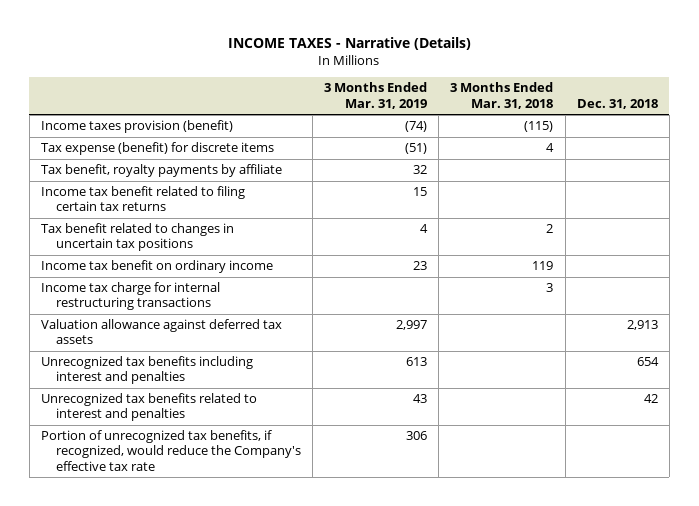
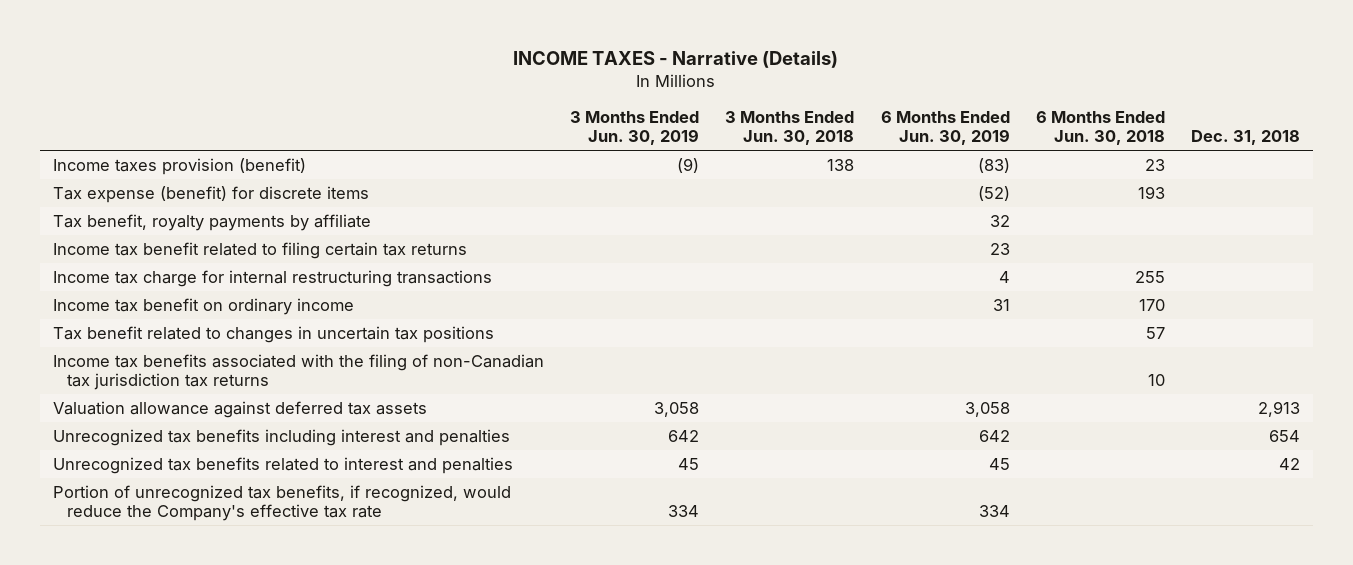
- | 3 Months Ended Mar. 31, 2019 | 3 Months Ended Mar. 31, 2018 | Dec. 31, 2018
+ | 3 Months Ended Jun. 30, 2019 | 3 Months Ended Jun. 30, 2018 | 6 Months Ended Jun. 30, 2019 | 6 Months Ended Jun. 30, 2018 | Dec. 31, 2018
moved down: Income tax benefit on ordinary income | | | 31 | 170 |
moved down: Tax benefit related to changes in uncertain tax positions | | | | 57 |
+ Income tax benefits associated with the filing of non-Canadian tax jurisdiction tax returns | | | | 10 |

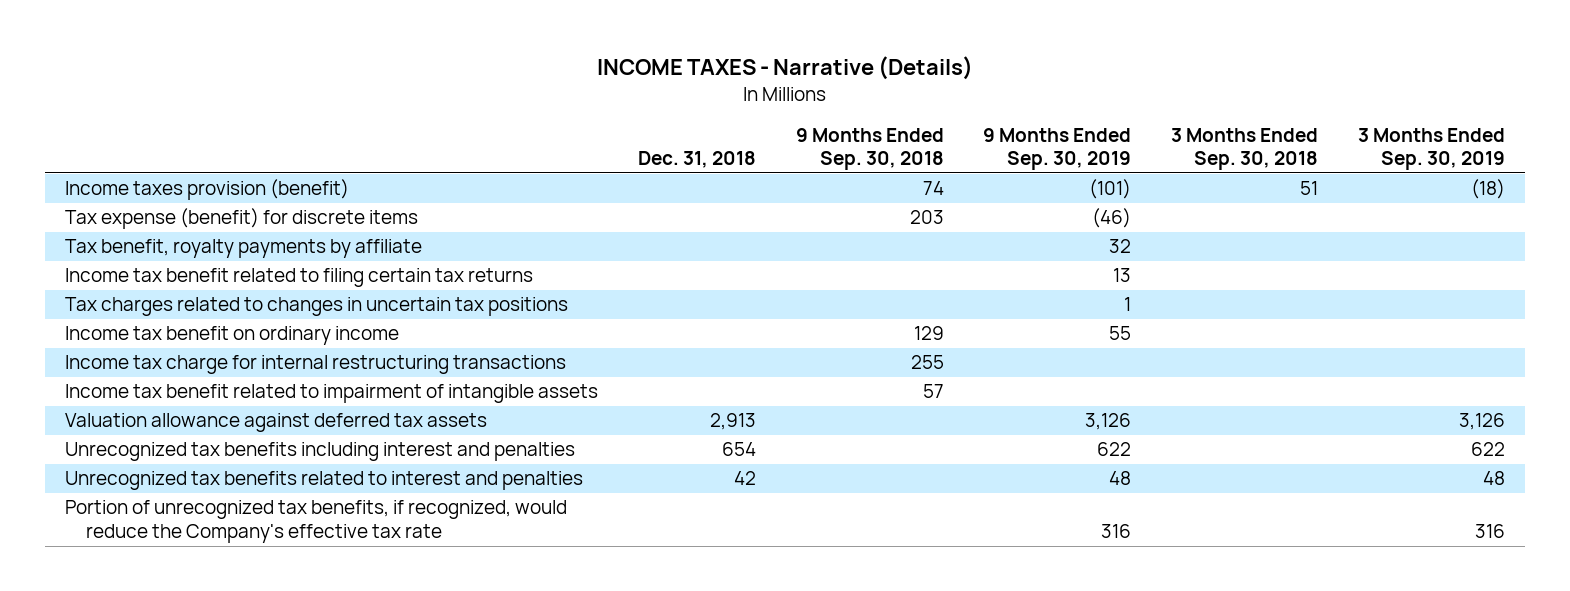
- | 3 Months Ended Jun. 30, 2019 | 3 Months Ended Jun. 30, 2018 | 6 Months Ended Jun. 30, 2019 | 6 Months Ended Jun. 30, 2018 | Dec. 31, 2018
+ | Dec. 31, 2018 | 9 Months Ended Sep. 30, 2018 | 9 Months Ended Sep. 30, 2019 | 3 Months Ended Sep. 30, 2018 | 3 Months Ended Sep. 30, 2019
+ Tax charges related to changes in uncertain tax positions | | | 1 | |
- Tax benefit related to changes in uncertain tax positions | | | | 57 |
- Income tax benefits associated with the filing of non-Canadian tax jurisdiction tax returns | | | | 10 |
moved down: Income tax charge for internal restructuring transactions | | 255 | | |
+ Income tax benefit related to impairment of intangible assets | | 57 | | |

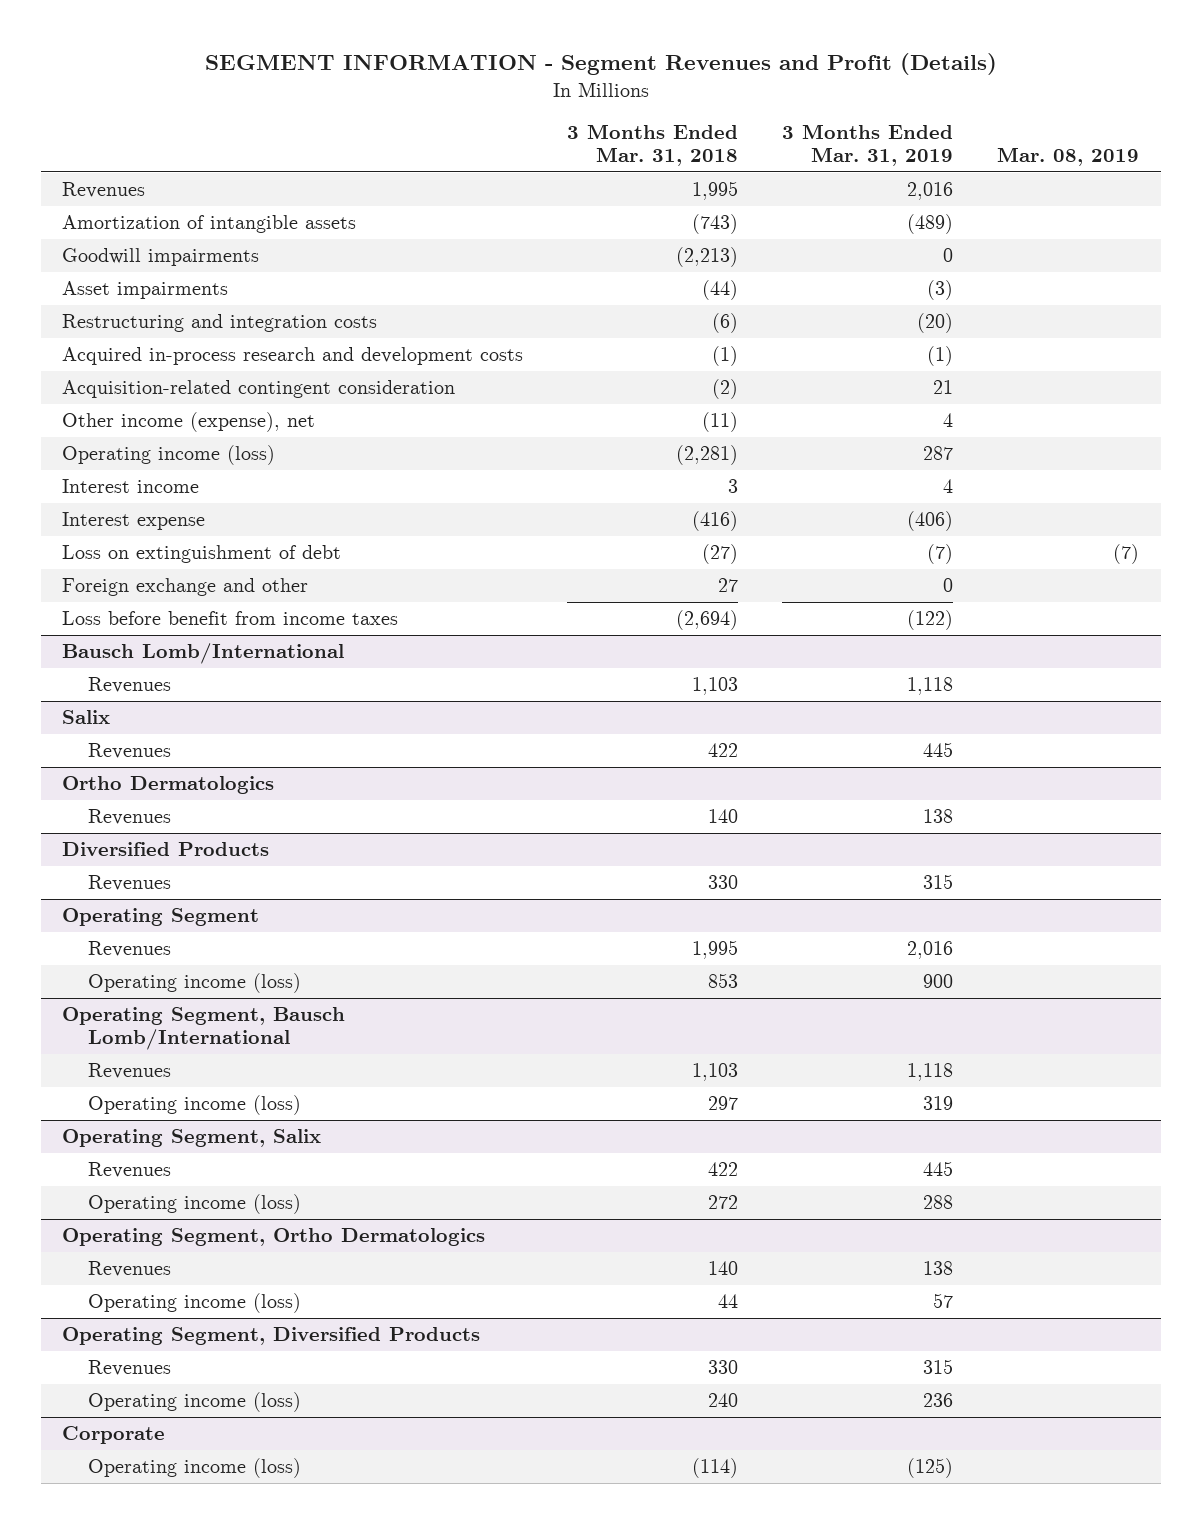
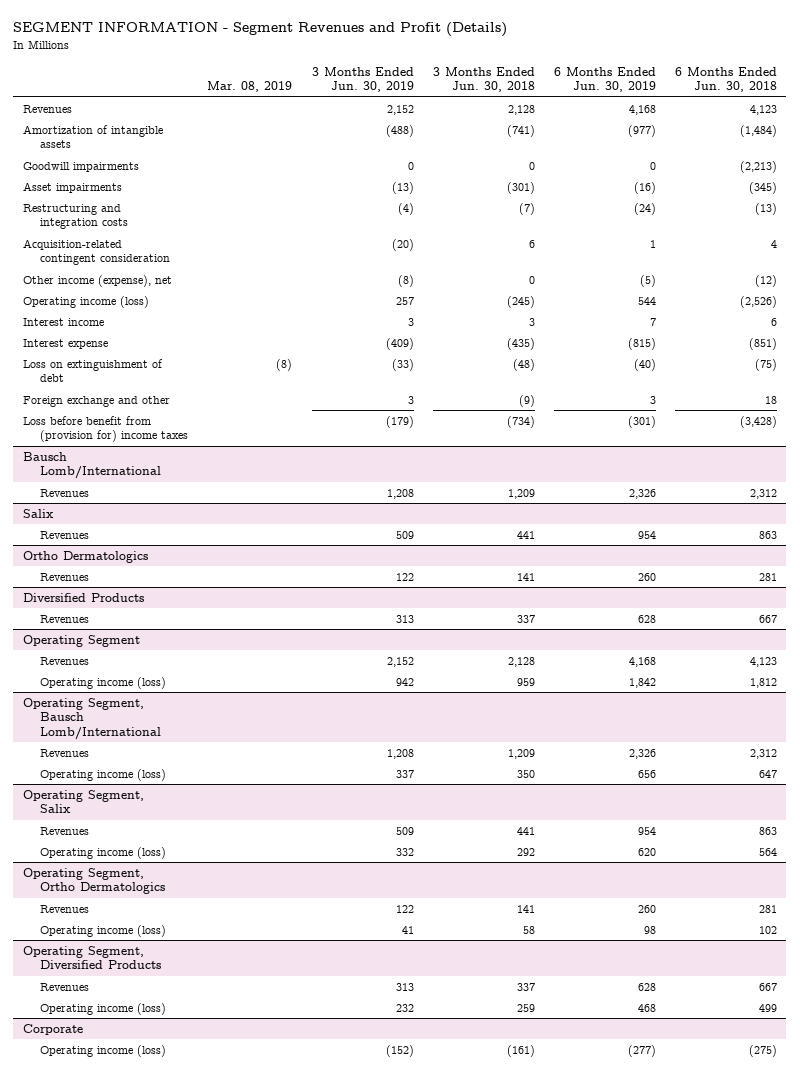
- | 3 Months Ended Mar. 31, 2018 | 3 Months Ended Mar. 31, 2019 | Mar. 08, 2019
+ | Mar. 08, 2019 | 3 Months Ended Jun. 30, 2019 | 3 Months Ended Jun. 30, 2018 | 6 Months Ended Jun. 30, 2019 | 6 Months Ended Jun. 30, 2018
- Acquired in-process research and development costs | (1) | (1) |
- Loss on extinguishment of debt | (27) | (7) | (7)
+ Loss on extinguishment of debt | (8) | (33) | (48) | (40) | (75)
- Loss before benefit from income taxes | (2,694) | (122) |
+ Loss before benefit from (provision for) income taxes | | (179) | (734) | (301) | (3,428)

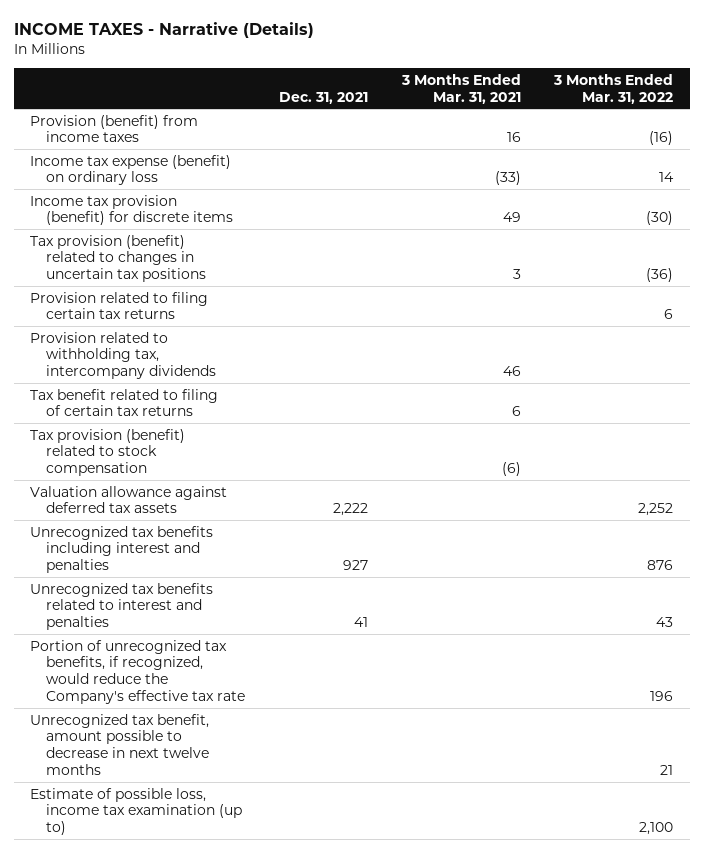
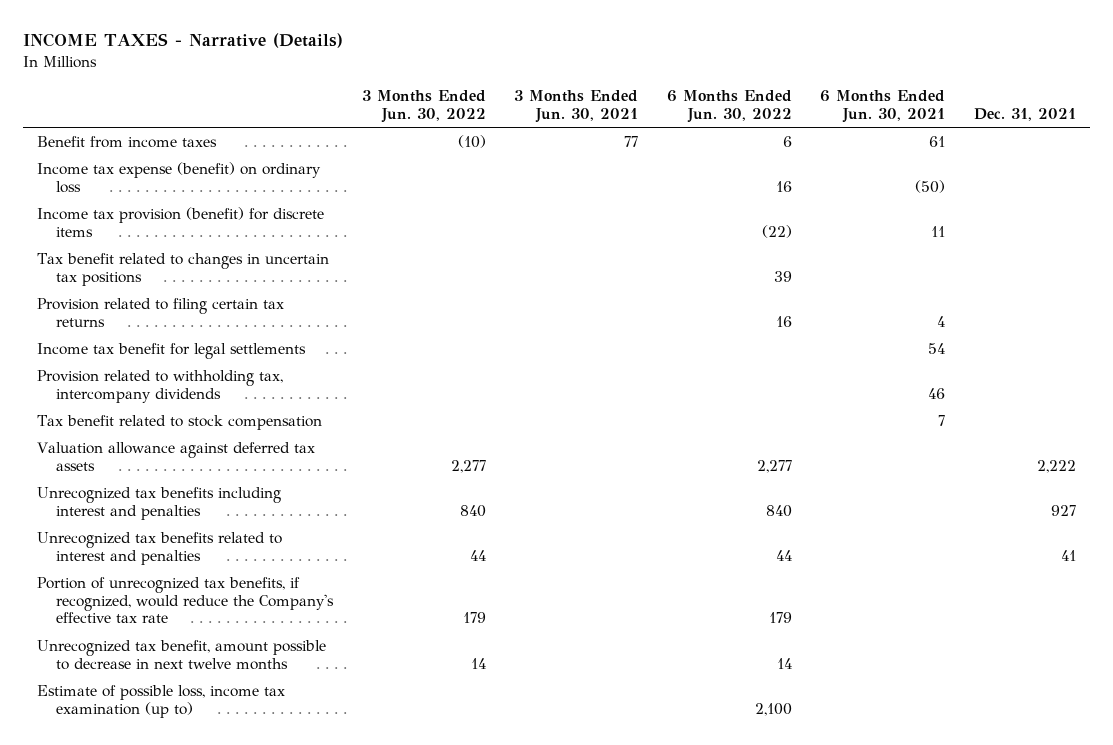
- | Dec. 31, 2021 | 3 Months Ended Mar. 31, 2021 | 3 Months Ended Mar. 31, 2022
+ | 3 Months Ended Jun. 30, 2022 | 3 Months Ended Jun. 30, 2021 | 6 Months Ended Jun. 30, 2022 | 6 Months Ended Jun. 30, 2021 | Dec. 31, 2021
- Provision (benefit) from income taxes | | 16 | (16)
+ Benefit from income taxes | (10) | 77 | 6 | 61 |
- Tax provision (benefit) related to changes in uncertain tax positions | | 3 | (36)
+ Tax benefit related to changes in uncertain tax positions | | | 39 | |
+ Income tax benefit for legal settlements | | | | 54 |
- Tax benefit related to filing of certain tax returns | | 6 |
- Tax provision (benefit) related to stock compensation | | (6) |
+ Tax benefit related to stock compensation | | | | 7 |

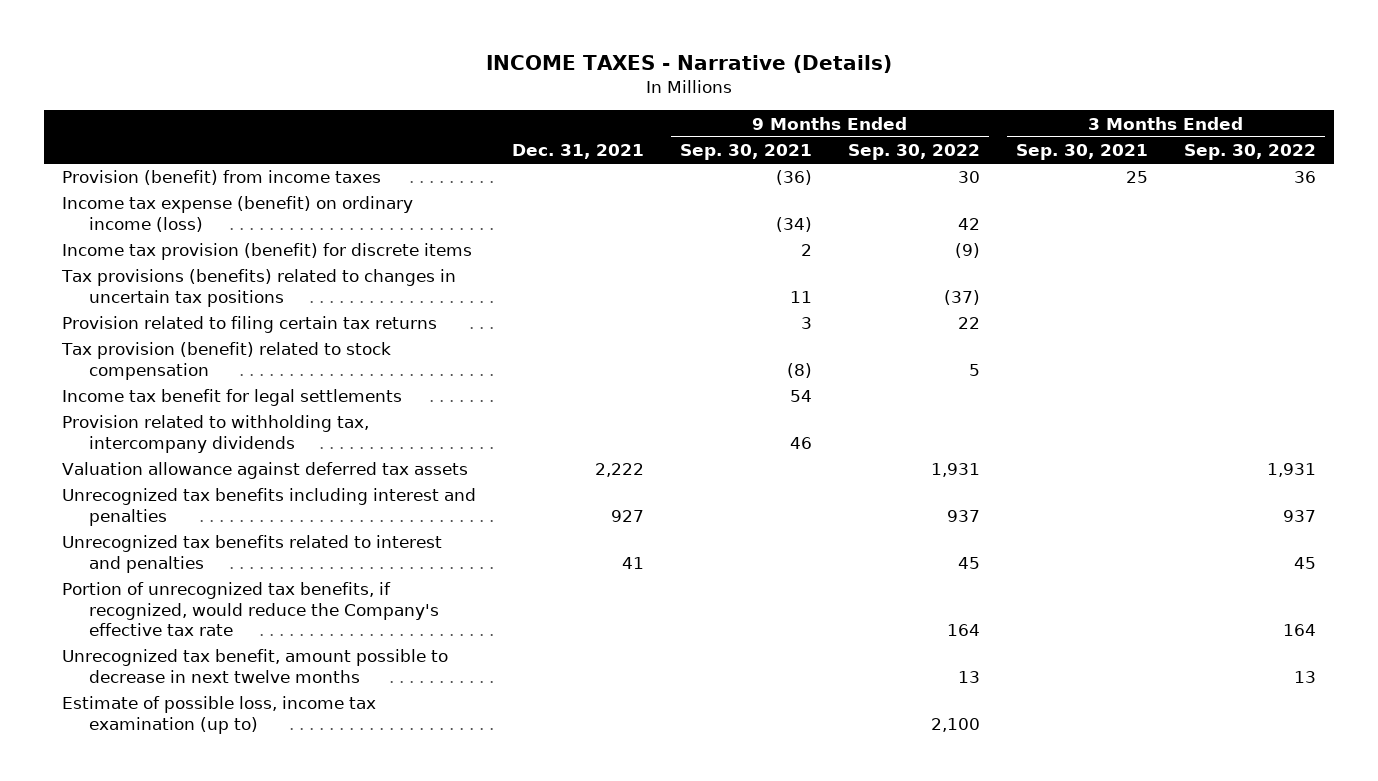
- | 3 Months Ended Jun. 30, 2022 | 3 Months Ended Jun. 30, 2021 | 6 Months Ended Jun. 30, 2022 | 6 Months Ended Jun. 30, 2021 | Dec. 31, 2021
+ | Dec. 31, 2021 | 9 Months Ended Sep. 30, 2021 | 9 Months Ended Sep. 30, 2022 | 3 Months Ended Sep. 30, 2021 | 3 Months Ended Sep. 30, 2022
- Benefit from income taxes | (10) | 77 | 6 | 61 |
- Income tax expense (benefit) on ordinary loss | | | 16 | (50) |
+ Provision (benefit) from income taxes | | (36) | 30 | 25 | 36
+ Income tax expense (benefit) on ordinary income (loss) | | (34) | 42 | |
- Tax benefit related to changes in uncertain tax positions | | | 39 | |
+ Tax provisions (benefits) related to changes in uncertain tax positions | | 11 | (37) | |
+ Tax provision (benefit) related to stock compensation | | (8) | 5 | |
- Tax benefit related to stock compensation | | | | 7 |

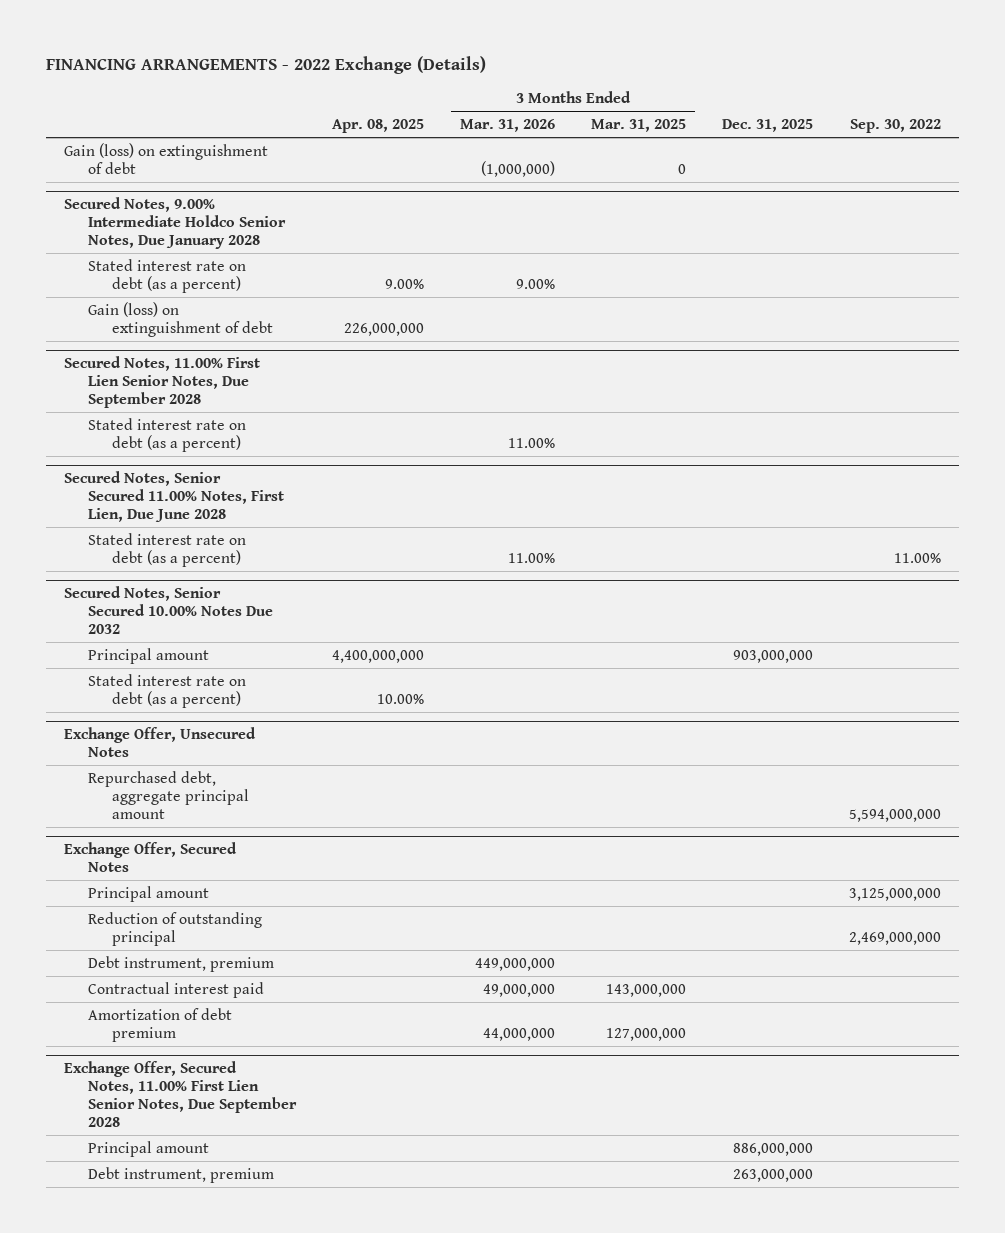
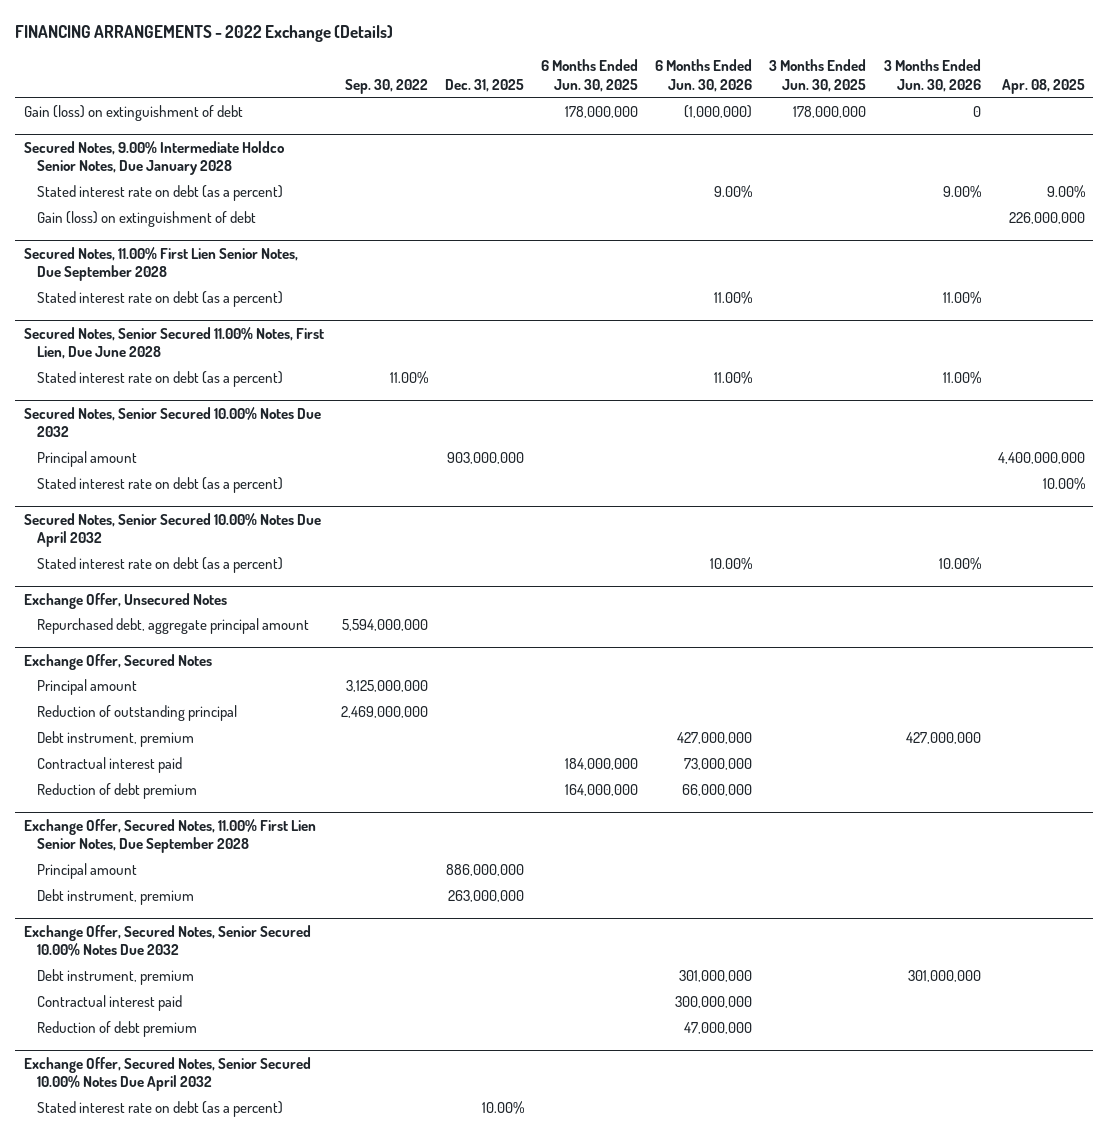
- | Apr. 08, 2025 | 3 Months Ended Mar. 31, 2026 | 3 Months Ended Mar. 31, 2025 | Dec. 31, 2025 | Sep. 30, 2022
+ | Sep. 30, 2022 | Dec. 31, 2025 | 6 Months Ended Jun. 30, 2025 | 6 Months Ended Jun. 30, 2026 | 3 Months Ended Jun. 30, 2025 | 3 Months Ended Jun. 30, 2026 | Apr. 08, 2025
+ Secured Notes, Senior Secured 10.00% Notes Due April 2032
+ Stated interest rate on debt (as a percent) | | | | 10.00% | | 10.00% |
@ Exchange Offer, Secured Notes
- Amortization of debt premium | | 44,000,000 | 127,000,000 | |
+ Reduction of debt premium | | | 164,000,000 | 66,000,000 | | |
+ Exchange Offer, Secured Notes, Senior Secured 10.00% Notes Due 2032
+ Debt instrument, premium | | | | 301,000,000 | | 301,000,000 |
+ Contractual interest paid | | | | 300,000,000 | | |
+ Reduction of debt premium | | | | 47,000,000 | | |
+ Exchange Offer, Secured Notes, Senior Secured 10.00% Notes Due April 2032
+ Stated interest rate on debt (as a percent) | | 10.00% | | | | |

